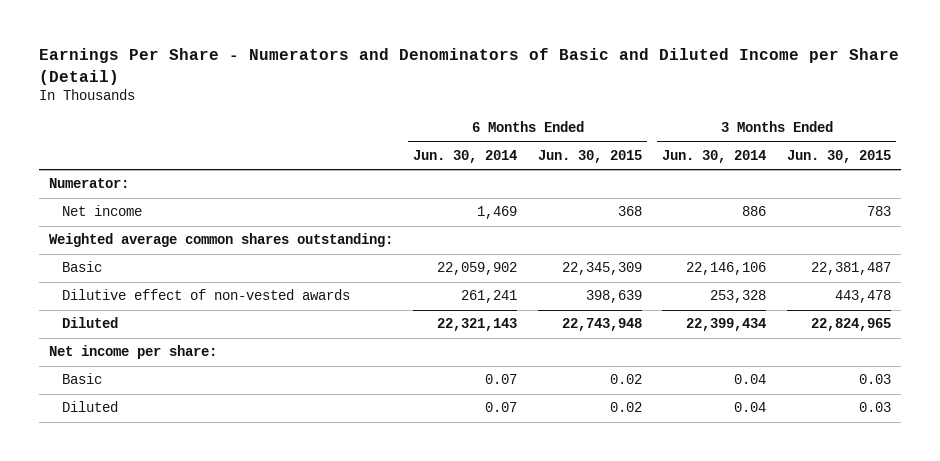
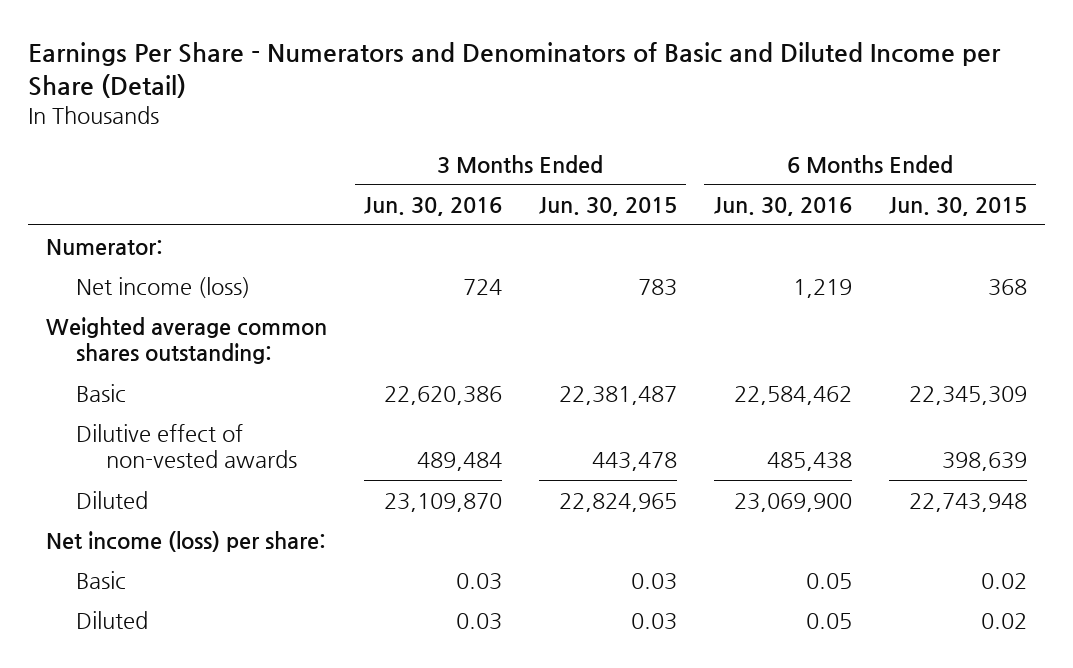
- | 6 Months Ended Jun. 30, 2014 | 6 Months Ended Jun. 30, 2015 | 3 Months Ended Jun. 30, 2014 | 3 Months Ended Jun. 30, 2015
+ | 3 Months Ended Jun. 30, 2016 | 3 Months Ended Jun. 30, 2015 | 6 Months Ended Jun. 30, 2016 | 6 Months Ended Jun. 30, 2015
- Net income | 1,469 | 368 | 886 | 783
+ Net income (loss) | 724 | 783 | 1,219 | 368
- Net income per share:
+ Net income (loss) per share:

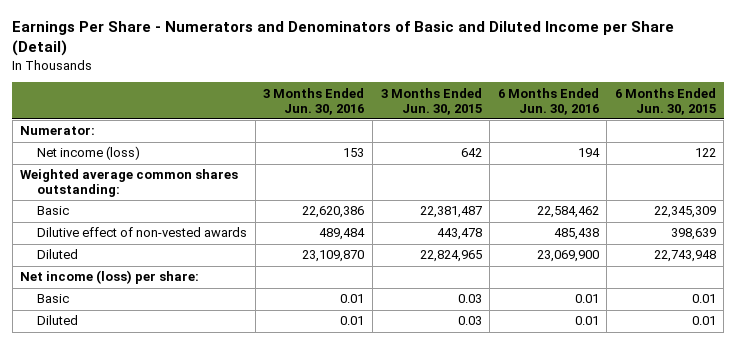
- Net income (loss) | 724 | 783 | 1,219 | 368
+ Net income (loss) | 153 | 642 | 194 | 122
- Basic | 0.03 | 0.03 | 0.05 | 0.02
- Diluted | 0.03 | 0.03 | 0.05 | 0.02
+ Basic | 0.01 | 0.03 | 0.01 | 0.01
+ Diluted | 0.01 | 0.03 | 0.01 | 0.01

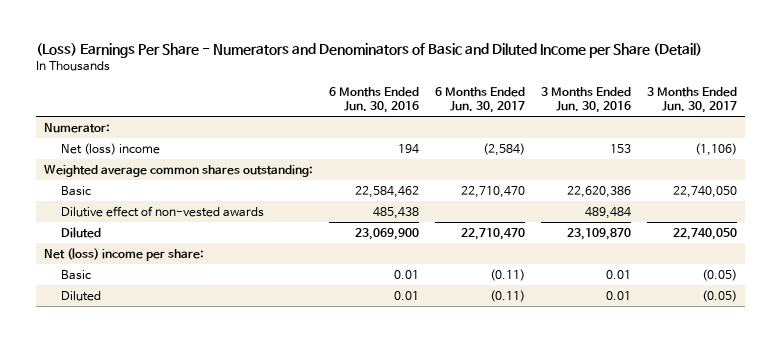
- Earnings Per Share - Numerators and Denominators of Basic and Diluted Income per Share (Detail)
+ (Loss) Earnings Per Share - Numerators and Denominators of Basic and Diluted Income per Share (Detail)
- | 3 Months Ended Jun. 30, 2016 | 3 Months Ended Jun. 30, 2015 | 6 Months Ended Jun. 30, 2016 | 6 Months Ended Jun. 30, 2015
+ | 6 Months Ended Jun. 30, 2016 | 6 Months Ended Jun. 30, 2017 | 3 Months Ended Jun. 30, 2016 | 3 Months Ended Jun. 30, 2017
- Net income (loss) | 153 | 642 | 194 | 122
+ Net (loss) income | 194 | (2,584) | 153 | (1,106)
- Net income (loss) per share:
+ Net (loss) income per share:

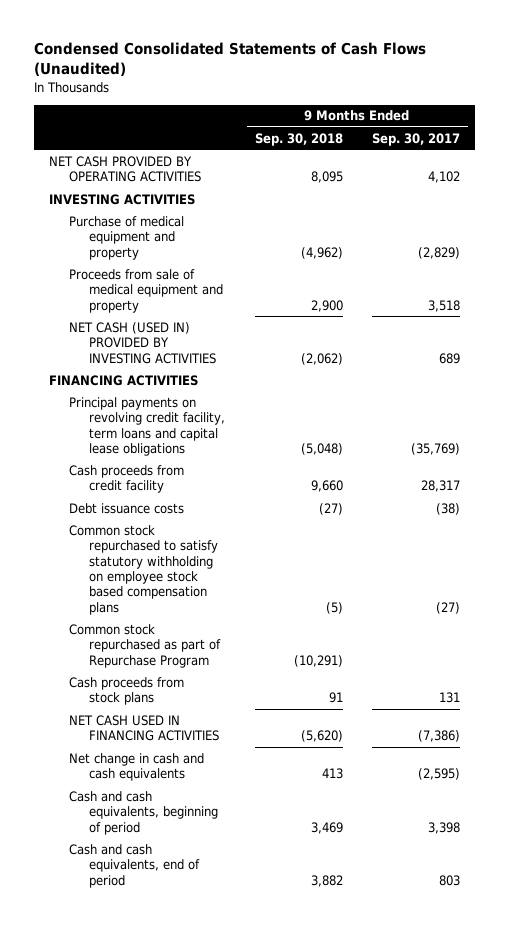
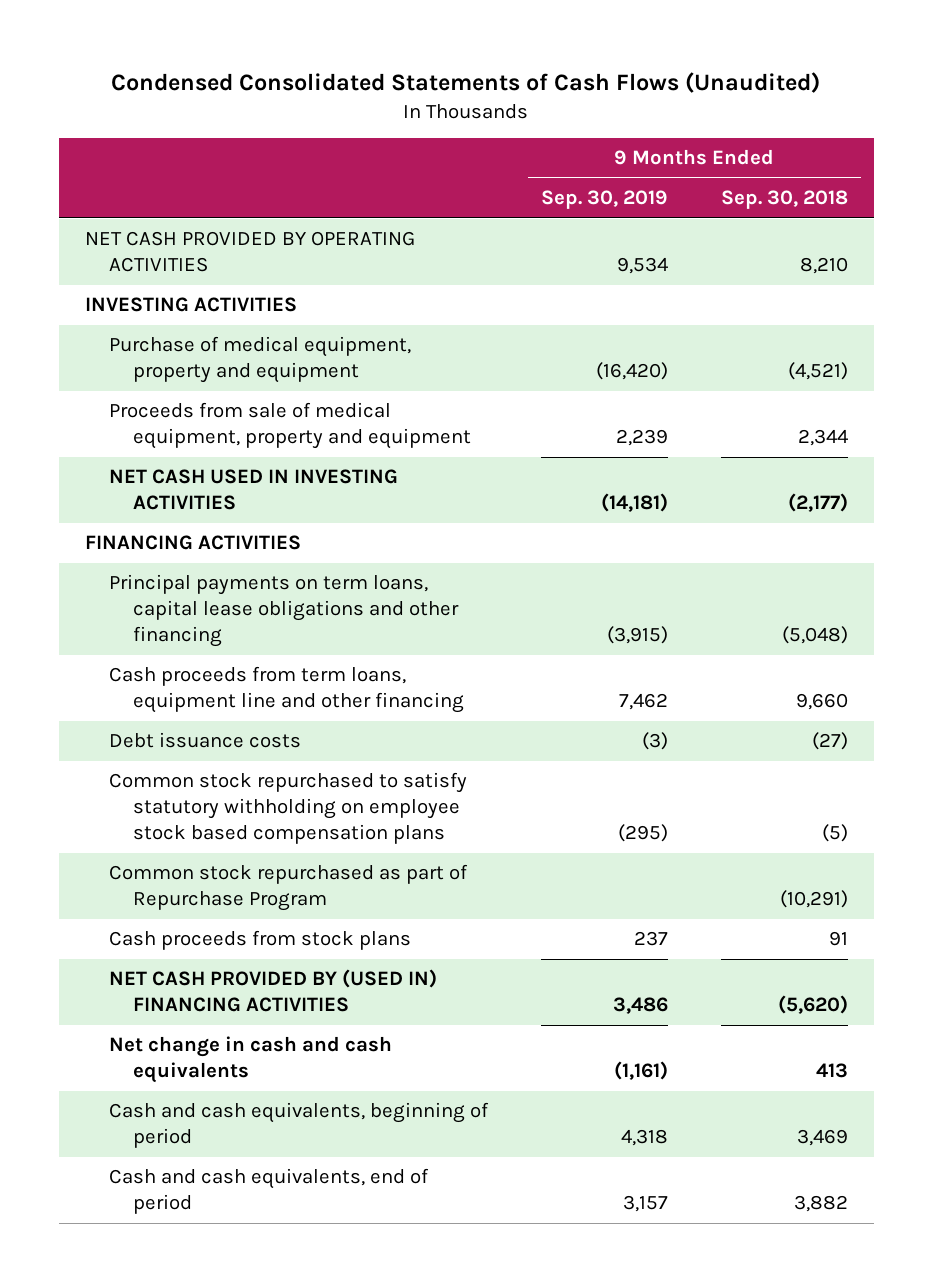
- | 9 Months Ended Sep. 30, 2018 | 9 Months Ended Sep. 30, 2017
+ | 9 Months Ended Sep. 30, 2019 | 9 Months Ended Sep. 30, 2018
- NET CASH PROVIDED BY OPERATING ACTIVITIES | 8,095 | 4,102
+ NET CASH PROVIDED BY OPERATING ACTIVITIES | 9,534 | 8,210
- Purchase of medical equipment and property | (4,962) | (2,829)
- Proceeds from sale of medical equipment and property | 2,900 | 3,518
- NET CASH (USED IN) PROVIDED BY INVESTING ACTIVITIES | (2,062) | 689
+ Purchase of medical equipment, property and equipment | (16,420) | (4,521)
+ Proceeds from sale of medical equipment, property and equipment | 2,239 | 2,344
+ NET CASH USED IN INVESTING ACTIVITIES | (14,181) | (2,177)
- Principal payments on revolving credit facility, term loans and capital lease obligations | (5,048) | (35,769)
- Cash proceeds from credit facility | 9,660 | 28,317
+ Principal payments on term loans, capital lease obligations and other financing | (3,915) | (5,048)
+ Cash proceeds from term loans, equipment line and other financing | 7,462 | 9,660
- NET CASH USED IN FINANCING ACTIVITIES | (5,620) | (7,386)
+ NET CASH PROVIDED BY (USED IN) FINANCING ACTIVITIES | 3,486 | (5,620)

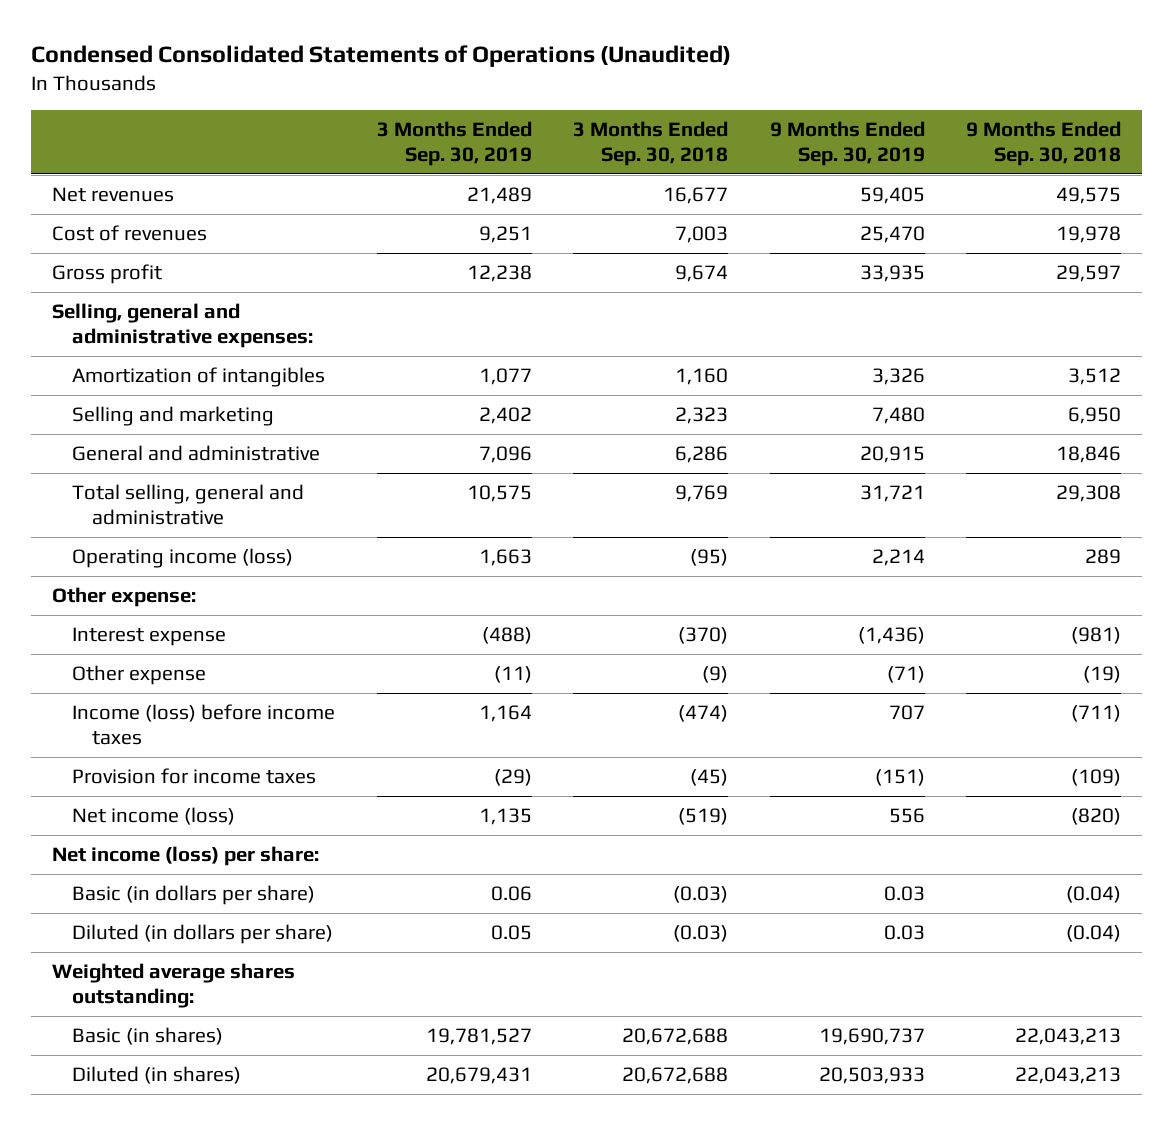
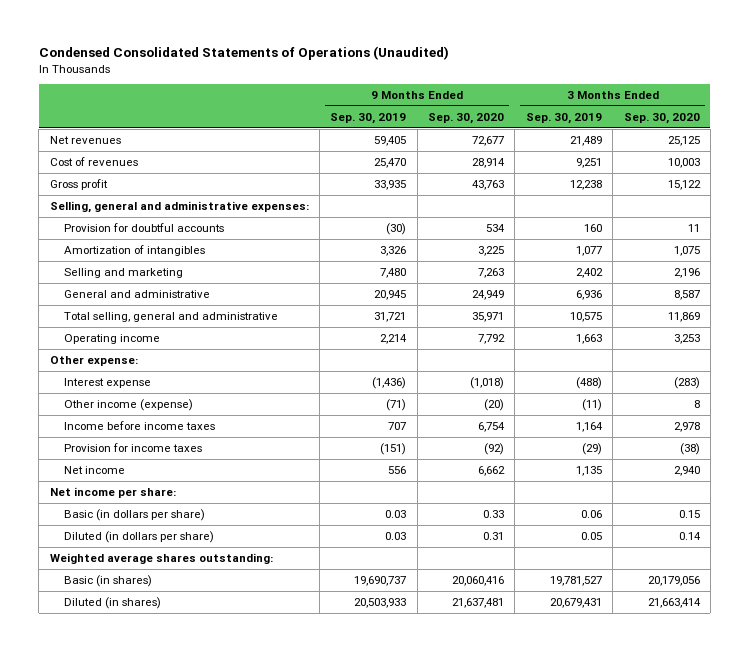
- | 3 Months Ended Sep. 30, 2019 | 3 Months Ended Sep. 30, 2018 | 9 Months Ended Sep. 30, 2019 | 9 Months Ended Sep. 30, 2018
+ | 9 Months Ended Sep. 30, 2019 | 9 Months Ended Sep. 30, 2020 | 3 Months Ended Sep. 30, 2019 | 3 Months Ended Sep. 30, 2020
+ Provision for doubtful accounts | (30) | 534 | 160 | 11
- General and administrative | 7,096 | 6,286 | 20,915 | 18,846
+ General and administrative | 20,945 | 24,949 | 6,936 | 8,587
- Operating income (loss) | 1,663 | (95) | 2,214 | 289
+ Operating income | 2,214 | 7,792 | 1,663 | 3,253
- Other expense | (11) | (9) | (71) | (19)
- Income (loss) before income taxes | 1,164 | (474) | 707 | (711)
+ Other income (expense) | (71) | (20) | (11) | 8
+ Income before income taxes | 707 | 6,754 | 1,164 | 2,978
- Net income (loss) | 1,135 | (519) | 556 | (820)
- Net income (loss) per share:
+ Net income | 556 | 6,662 | 1,135 | 2,940
+ Net income per share:

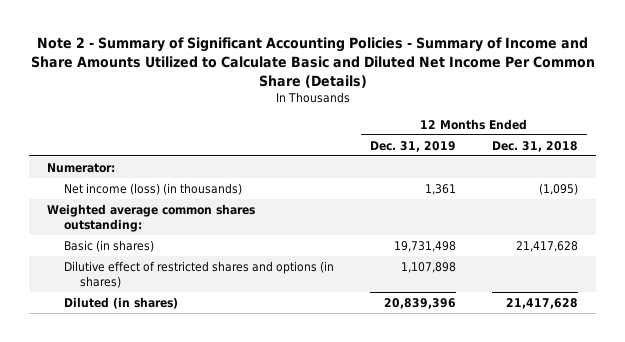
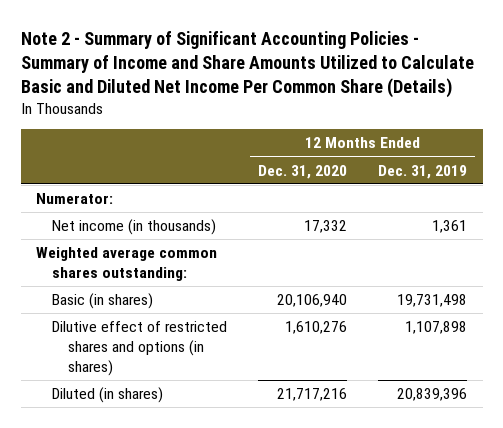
- | 12 Months Ended Dec. 31, 2019 | 12 Months Ended Dec. 31, 2018
+ | 12 Months Ended Dec. 31, 2020 | 12 Months Ended Dec. 31, 2019
- Net income (loss) (in thousands) | 1,361 | (1,095)
+ Net income (in thousands) | 17,332 | 1,361

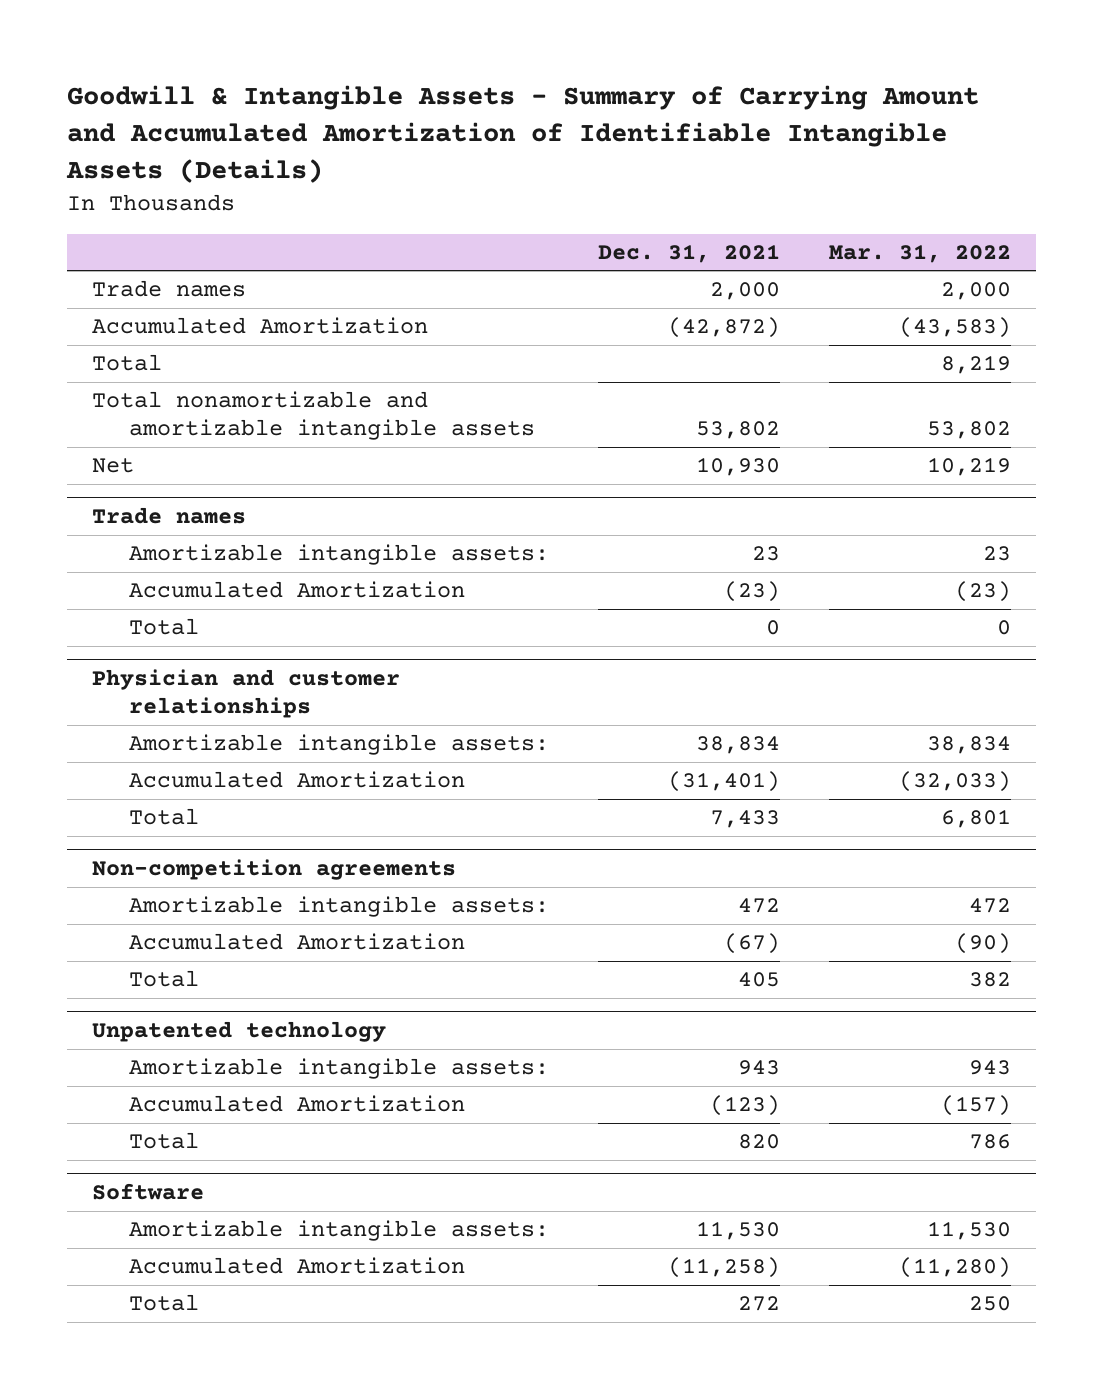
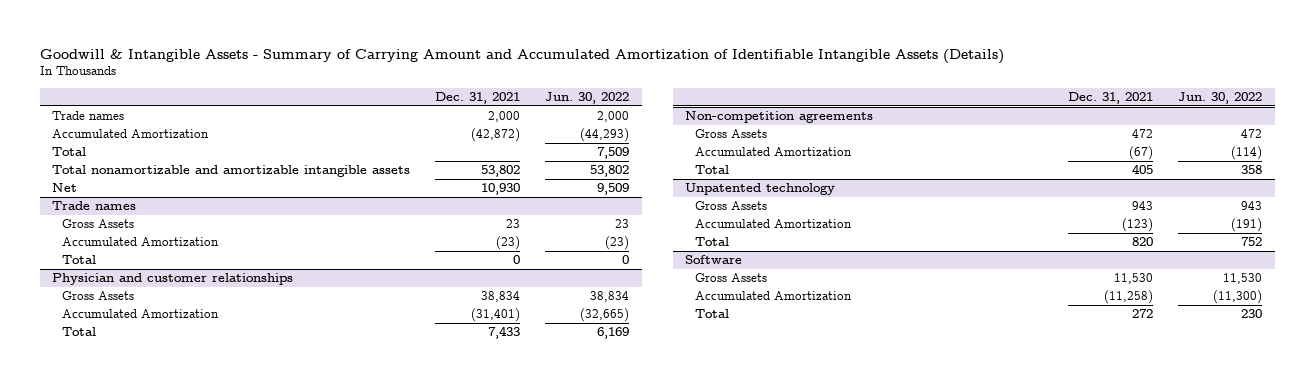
- | Dec. 31, 2021 | Mar. 31, 2022
+ | Dec. 31, 2021 | Jun. 30, 2022
@ Trade names
- Amortizable intangible assets: | 23 | 23
+ Gross Assets | 23 | 23
@ Physician and customer relationships
- Amortizable intangible assets: | 38,834 | 38,834
+ Gross Assets | 38,834 | 38,834
@ Non-competition agreements
- Amortizable intangible assets: | 472 | 472
+ Gross Assets | 472 | 472
@ Unpatented technology
- Amortizable intangible assets: | 943 | 943
+ Gross Assets | 943 | 943
@ Software
- Amortizable intangible assets: | 11,530 | 11,530
+ Gross Assets | 11,530 | 11,530

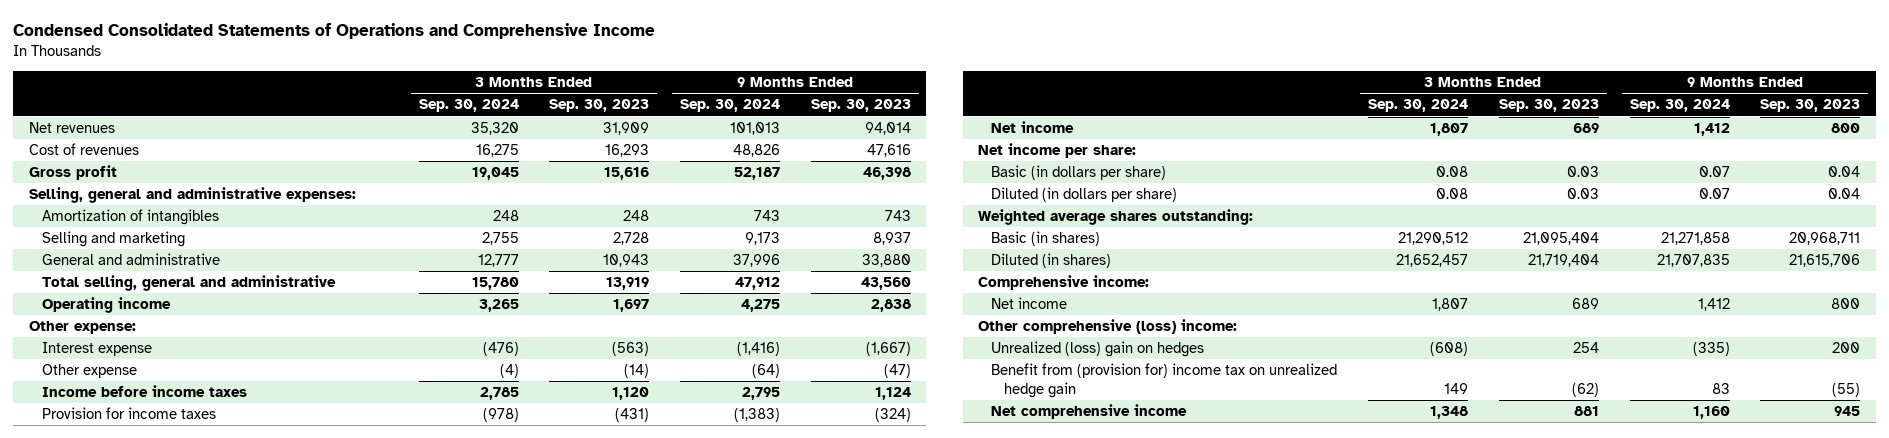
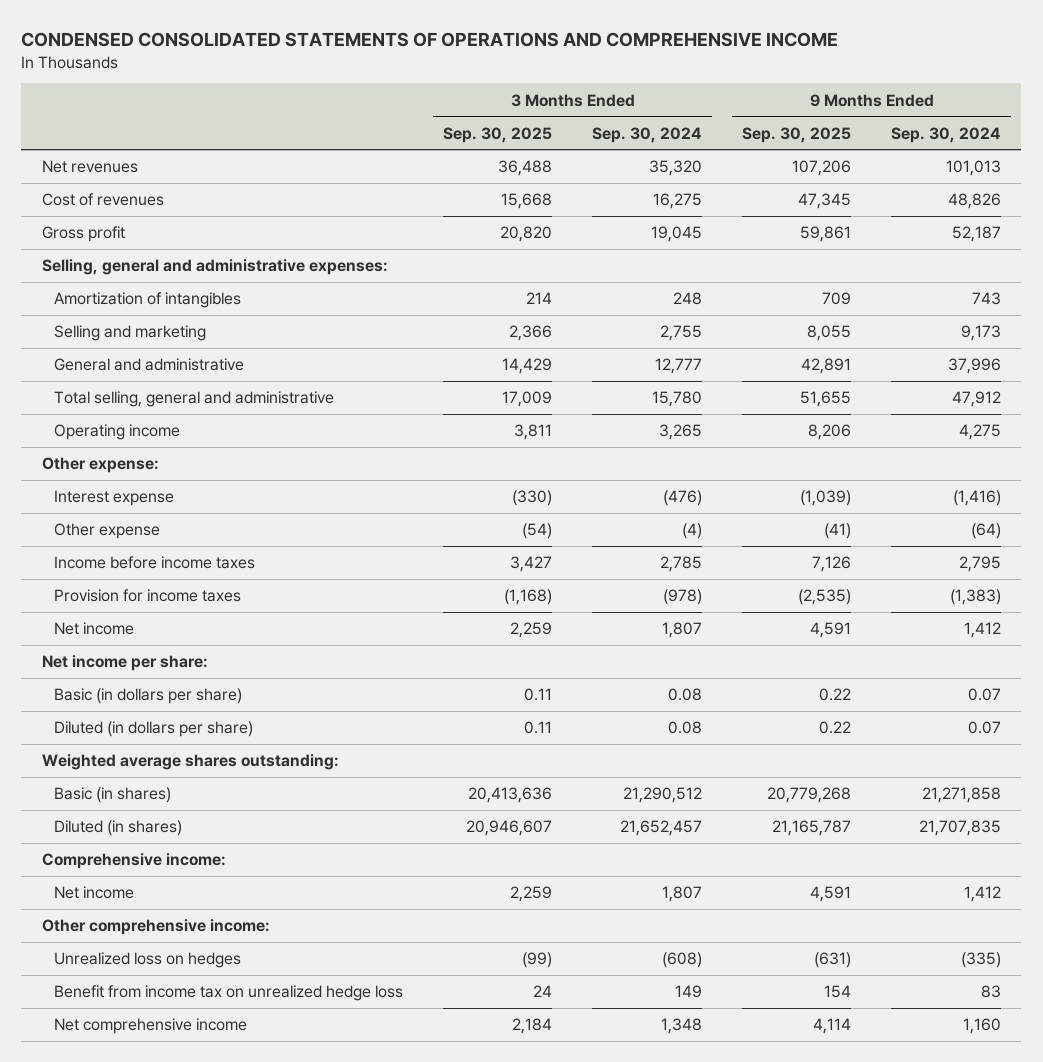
- Condensed Consolidated Statements of Operations and Comprehensive Income
+ CONDENSED CONSOLIDATED STATEMENTS OF OPERATIONS AND COMPREHENSIVE INCOME
- | 3 Months Ended Sep. 30, 2024 | 3 Months Ended Sep. 30, 2023 | 9 Months Ended Sep. 30, 2024 | 9 Months Ended Sep. 30, 2023
+ | 3 Months Ended Sep. 30, 2025 | 3 Months Ended Sep. 30, 2024 | 9 Months Ended Sep. 30, 2025 | 9 Months Ended Sep. 30, 2024
- Other comprehensive (loss) income:
- Unrealized (loss) gain on hedges | (608) | 254 | (335) | 200
- Benefit from (provision for) income tax on unrealized hedge gain | 149 | (62) | 83 | (55)
+ Other comprehensive income:
+ Unrealized loss on hedges | (99) | (608) | (631) | (335)
+ Benefit from income tax on unrealized hedge loss | 24 | 149 | 154 | 83

